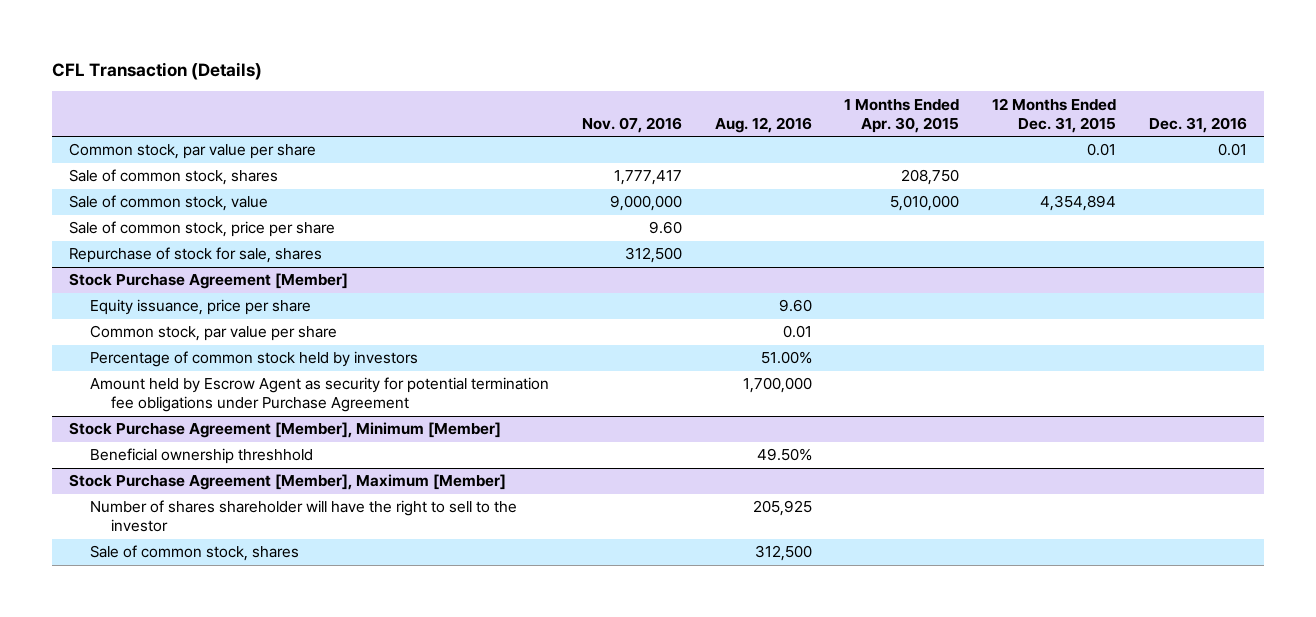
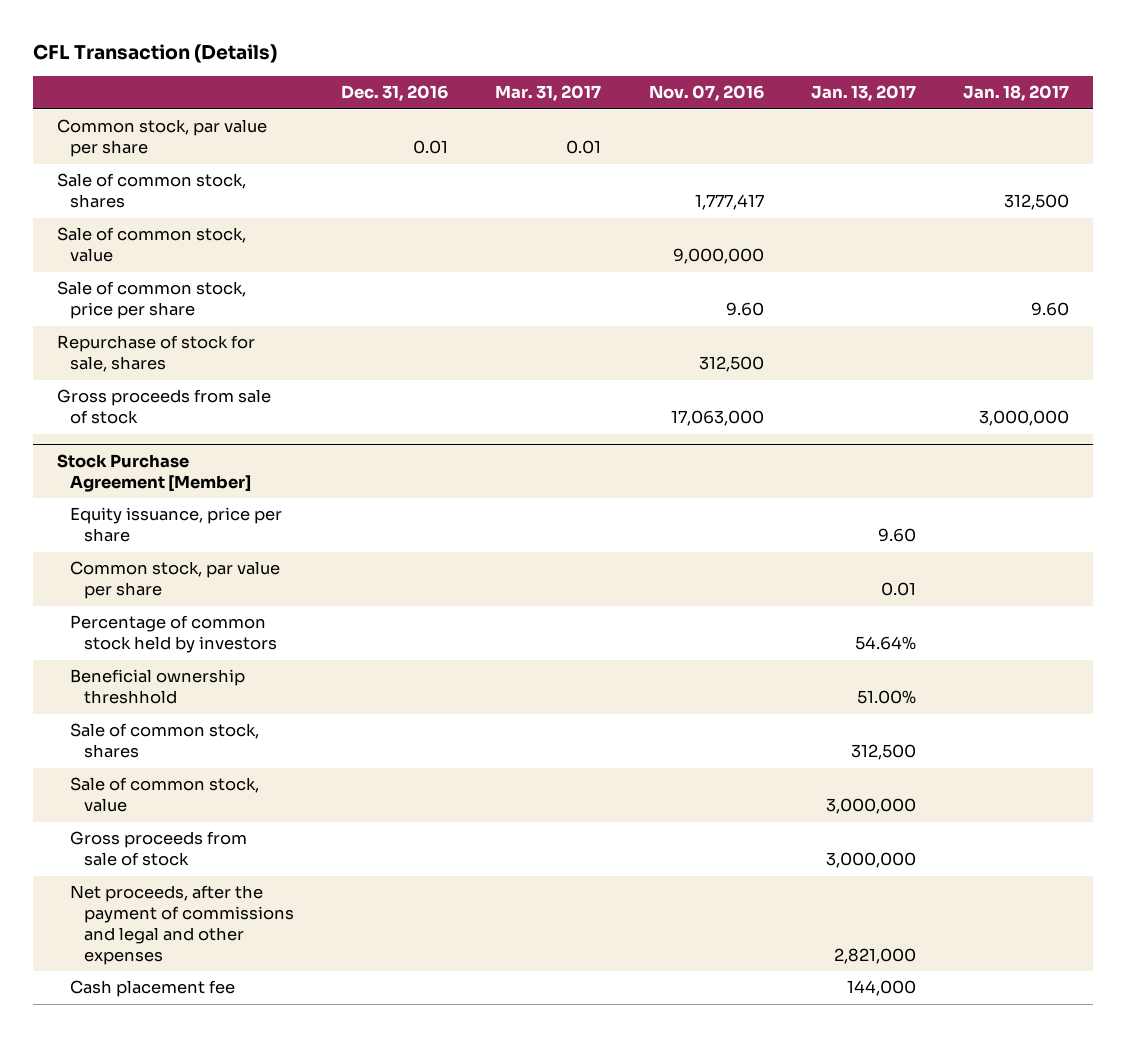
- | Nov. 07, 2016 | Aug. 12, 2016 | 1 Months Ended Apr. 30, 2015 | 12 Months Ended Dec. 31, 2015 | Dec. 31, 2016
+ | Dec. 31, 2016 | Mar. 31, 2017 | Nov. 07, 2016 | Jan. 13, 2017 | Jan. 18, 2017
+ Gross proceeds from sale of stock | | | 17,063,000 | | 3,000,000
@ Stock Purchase Agreement [Member]
- Amount held by Escrow Agent as security for potential termination fee obligations under Purchase Agreement | | 1,700,000 | | |
- Stock Purchase Agreement [Member], Minimum [Member]
- Beneficial ownership threshhold | | 49.50% | | |
- Stock Purchase Agreement [Member], Maximum [Member]
- Number of shares shareholder will have the right to sell to the investor | | 205,925 | | |
- Sale of common stock, shares | | 312,500 | | |
@ Stock Purchase Agreement [Member]
+ Beneficial ownership threshhold | | | | 51.00% |
+ Sale of common stock, shares | | | | 312,500 |
+ Sale of common stock, value | | | | 3,000,000 |
+ Gross proceeds from sale of stock | | | | 3,000,000 |
+ Net proceeds, after the payment of commissions and legal and other expenses | | | | 2,821,000 |
+ Cash placement fee | | | | 144,000 |

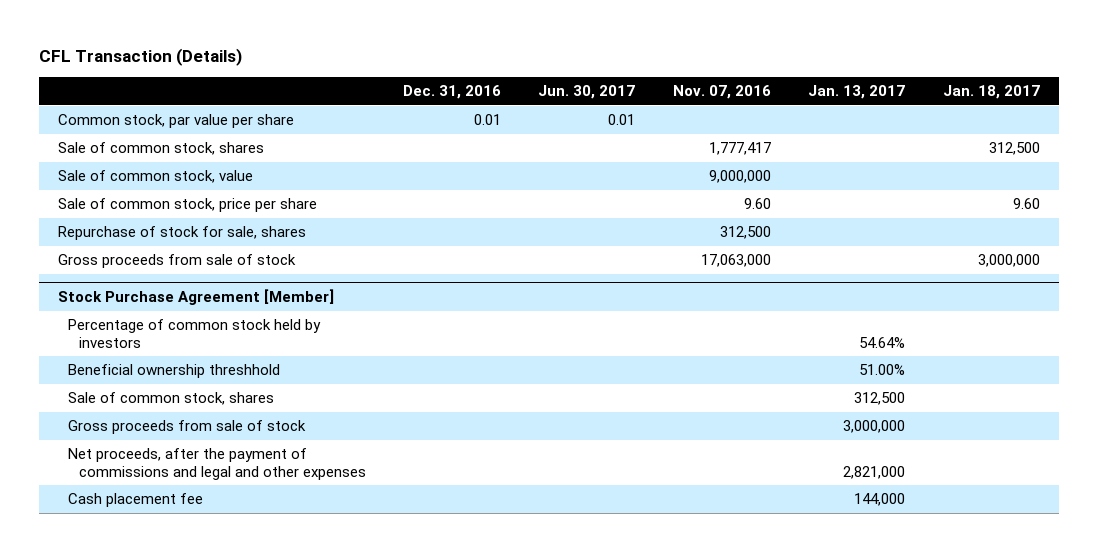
- | Dec. 31, 2016 | Mar. 31, 2017 | Nov. 07, 2016 | Jan. 13, 2017 | Jan. 18, 2017
+ | Dec. 31, 2016 | Jun. 30, 2017 | Nov. 07, 2016 | Jan. 13, 2017 | Jan. 18, 2017
@ Stock Purchase Agreement [Member]
- Equity issuance, price per share | | | | 9.60 |
- Common stock, par value per share | | | | 0.01 |
- Sale of common stock, value | | | | 3,000,000 |

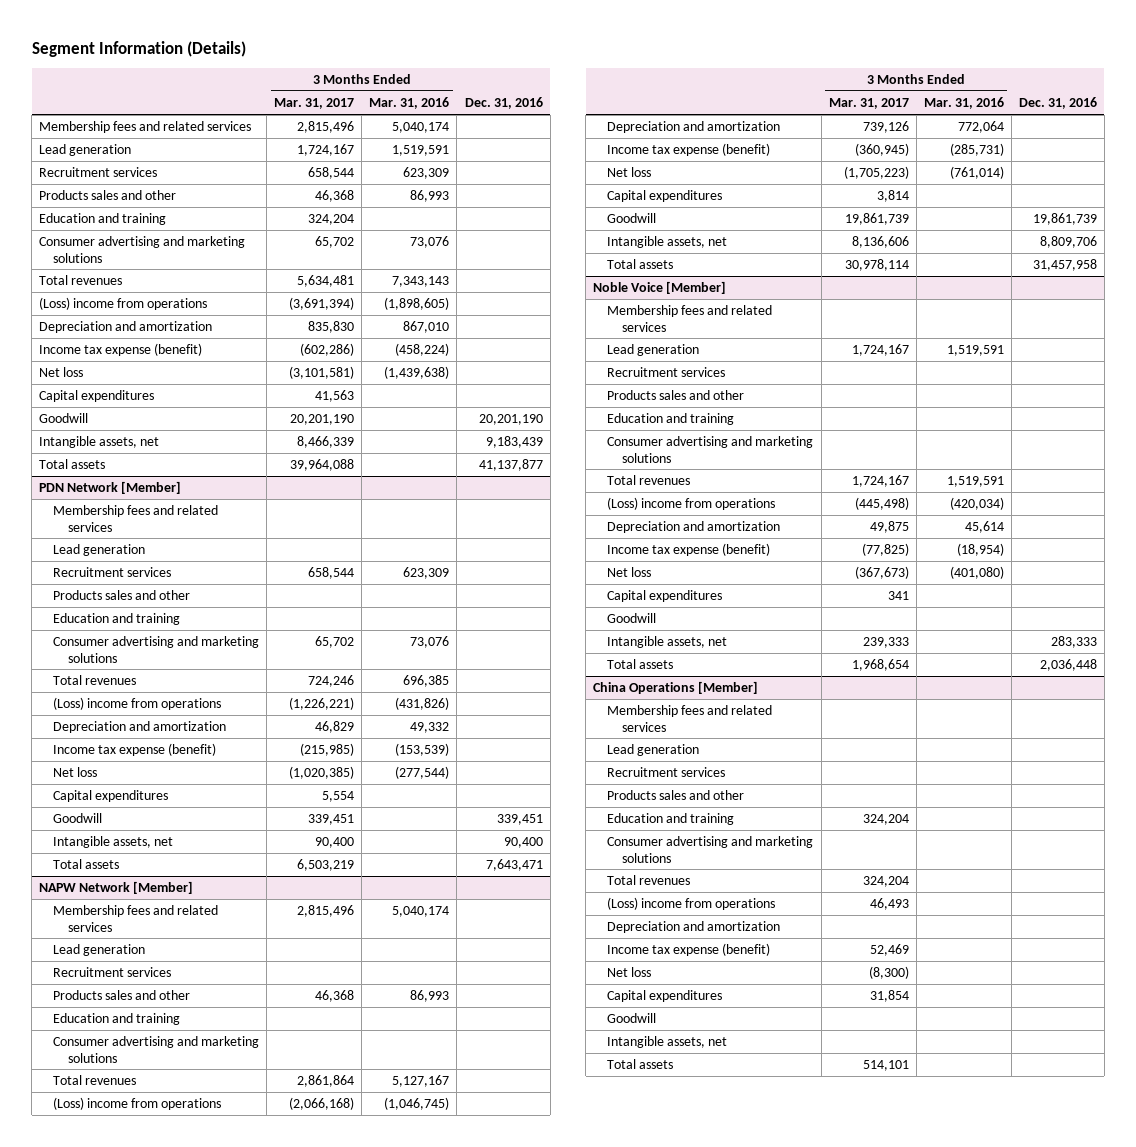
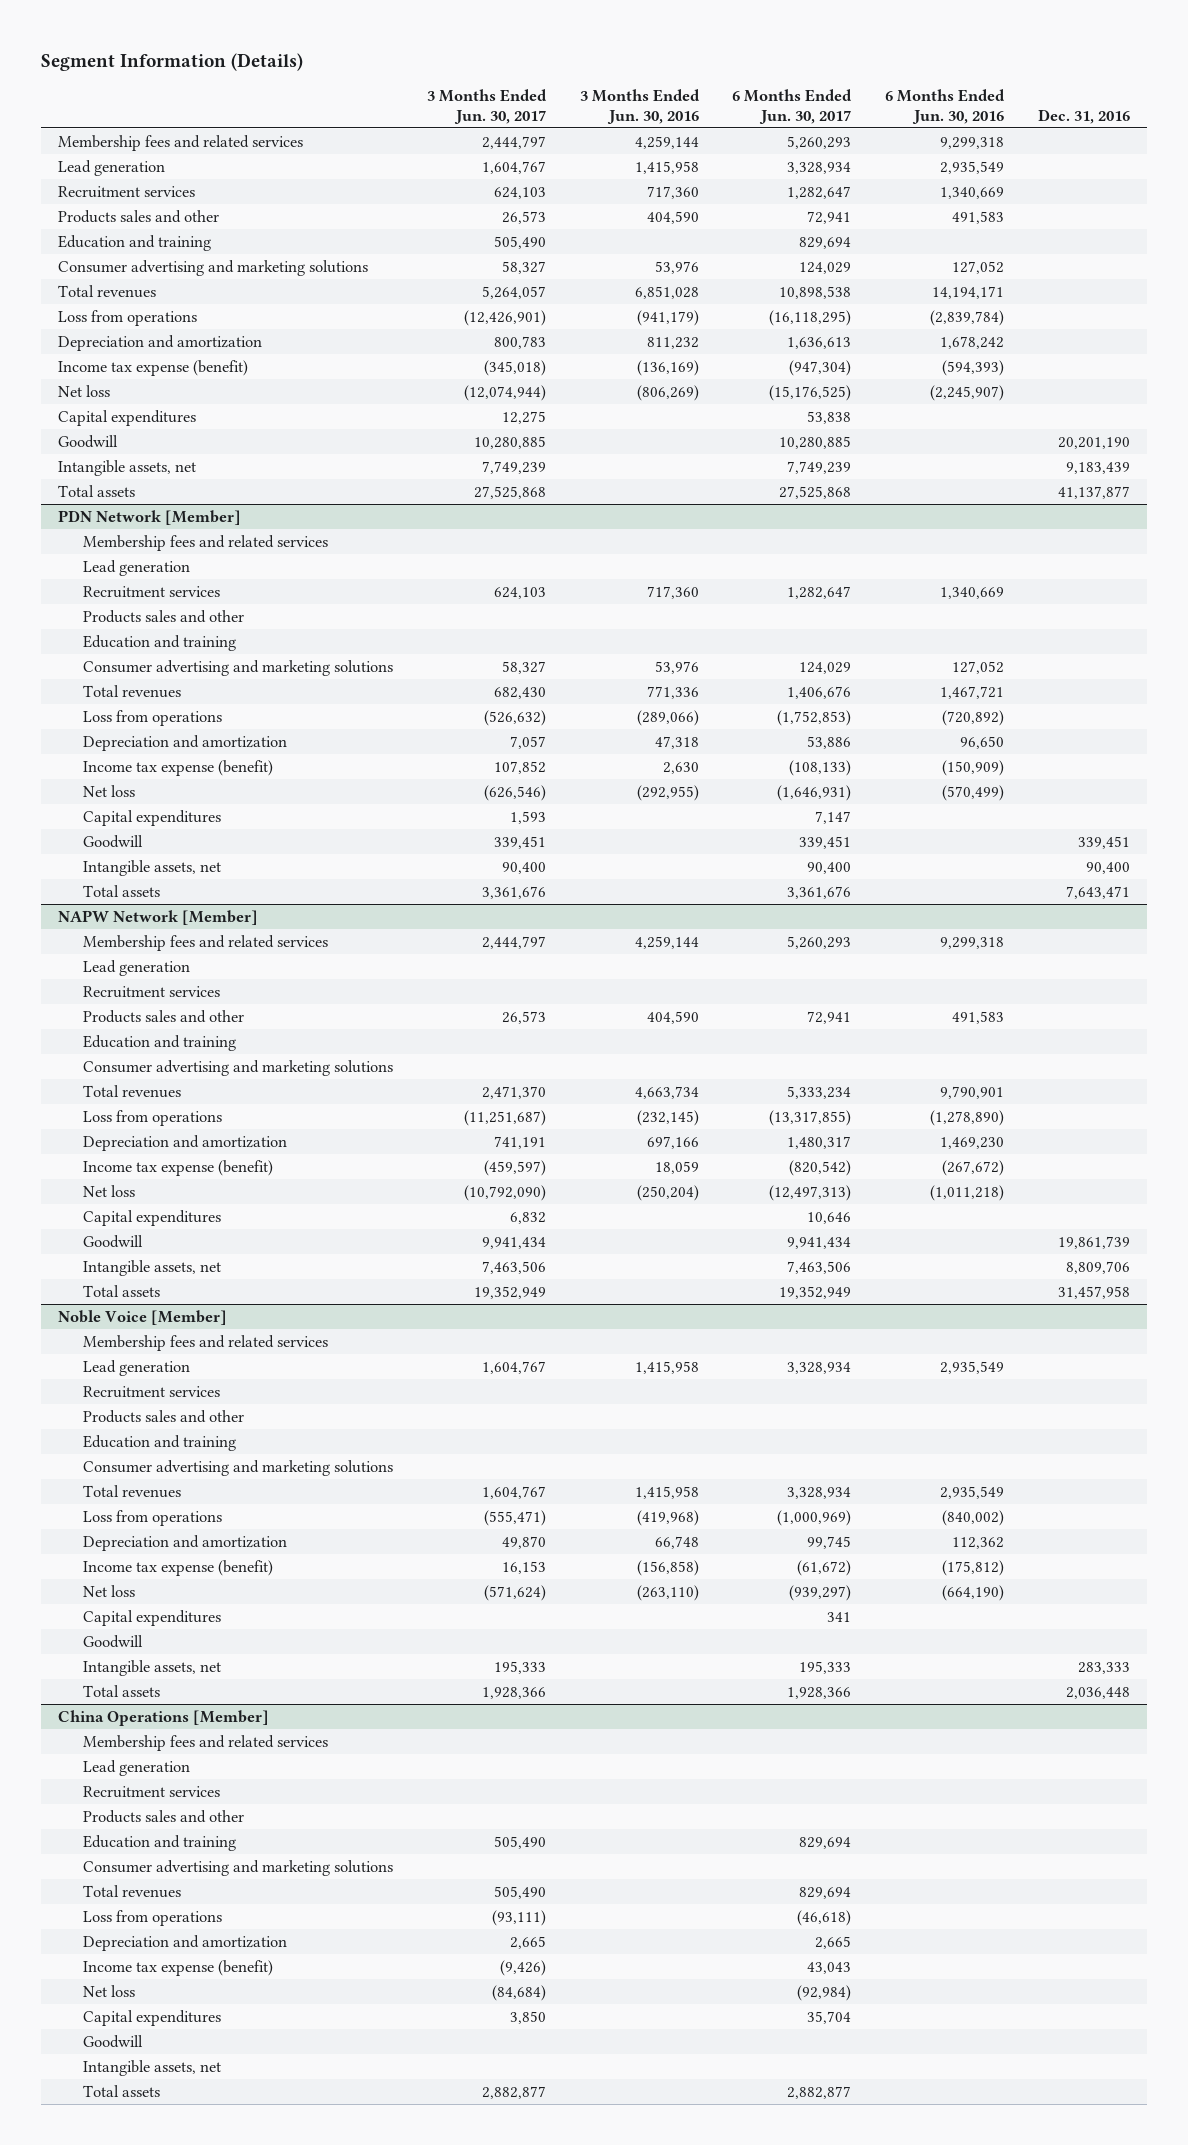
- | 3 Months Ended Mar. 31, 2017 | 3 Months Ended Mar. 31, 2016 | Dec. 31, 2016
+ | 3 Months Ended Jun. 30, 2017 | 3 Months Ended Jun. 30, 2016 | 6 Months Ended Jun. 30, 2017 | 6 Months Ended Jun. 30, 2016 | Dec. 31, 2016
- (Loss) income from operations | (3,691,394) | (1,898,605) |
+ Loss from operations | (12,426,901) | (941,179) | (16,118,295) | (2,839,784) |
@ PDN Network [Member]
- (Loss) income from operations | (1,226,221) | (431,826) |
+ Loss from operations | (526,632) | (289,066) | (1,752,853) | (720,892) |
@ NAPW Network [Member]
- (Loss) income from operations | (2,066,168) | (1,046,745) |
+ Loss from operations | (11,251,687) | (232,145) | (13,317,855) | (1,278,890) |
@ Noble Voice [Member]
- (Loss) income from operations | (445,498) | (420,034) |
+ Loss from operations | (555,471) | (419,968) | (1,000,969) | (840,002) |
@ China Operations [Member]
- (Loss) income from operations | 46,493 | |
+ Loss from operations | (93,111) | | (46,618) | |

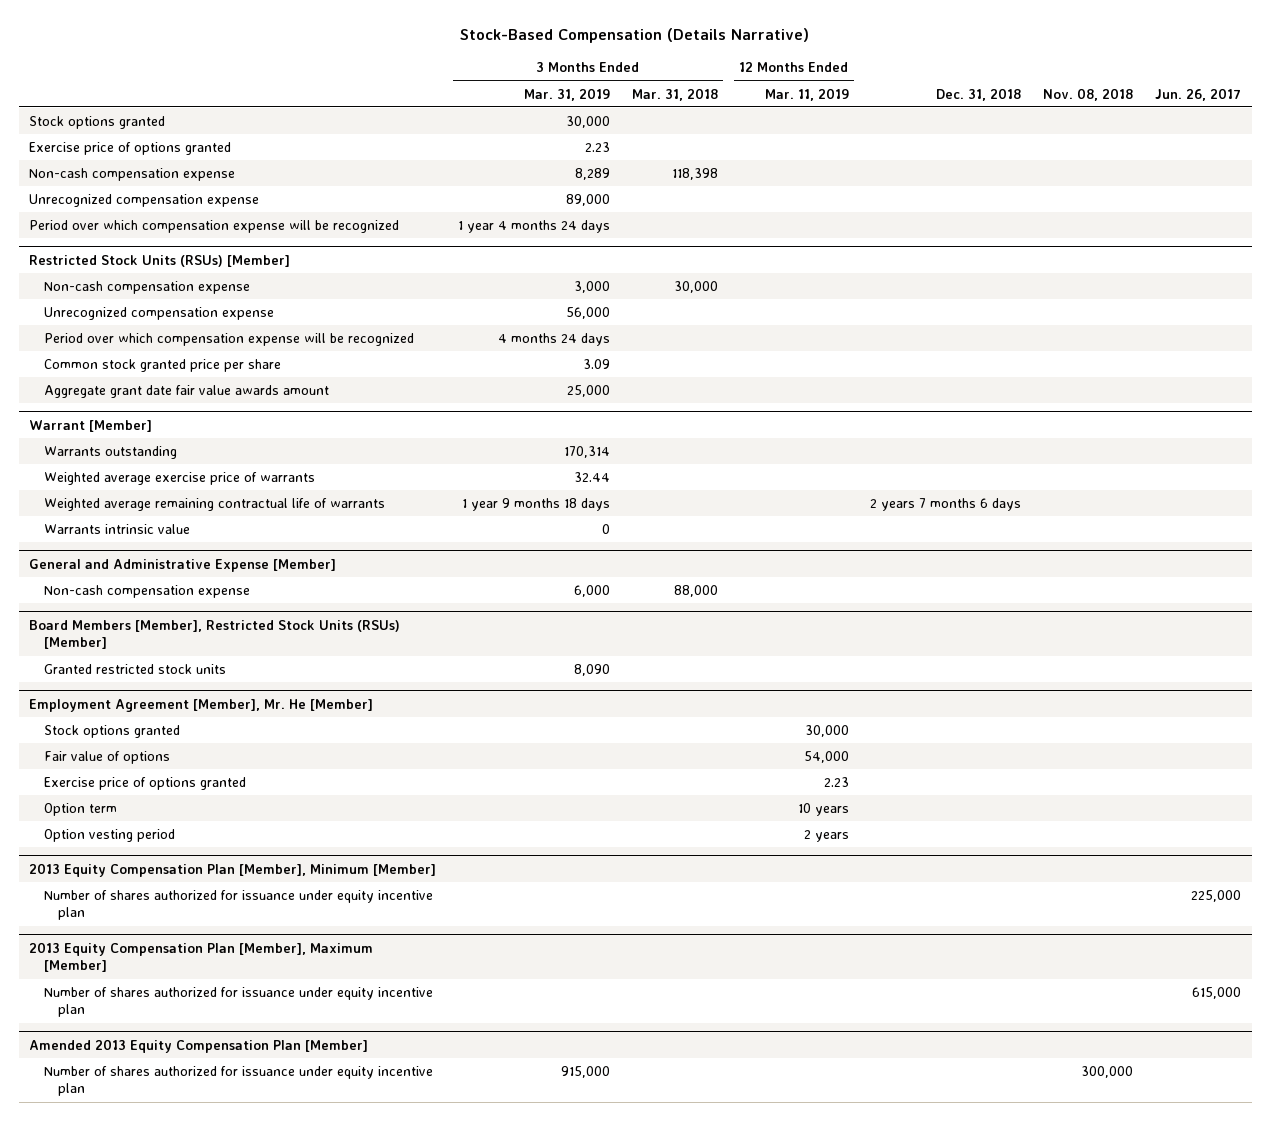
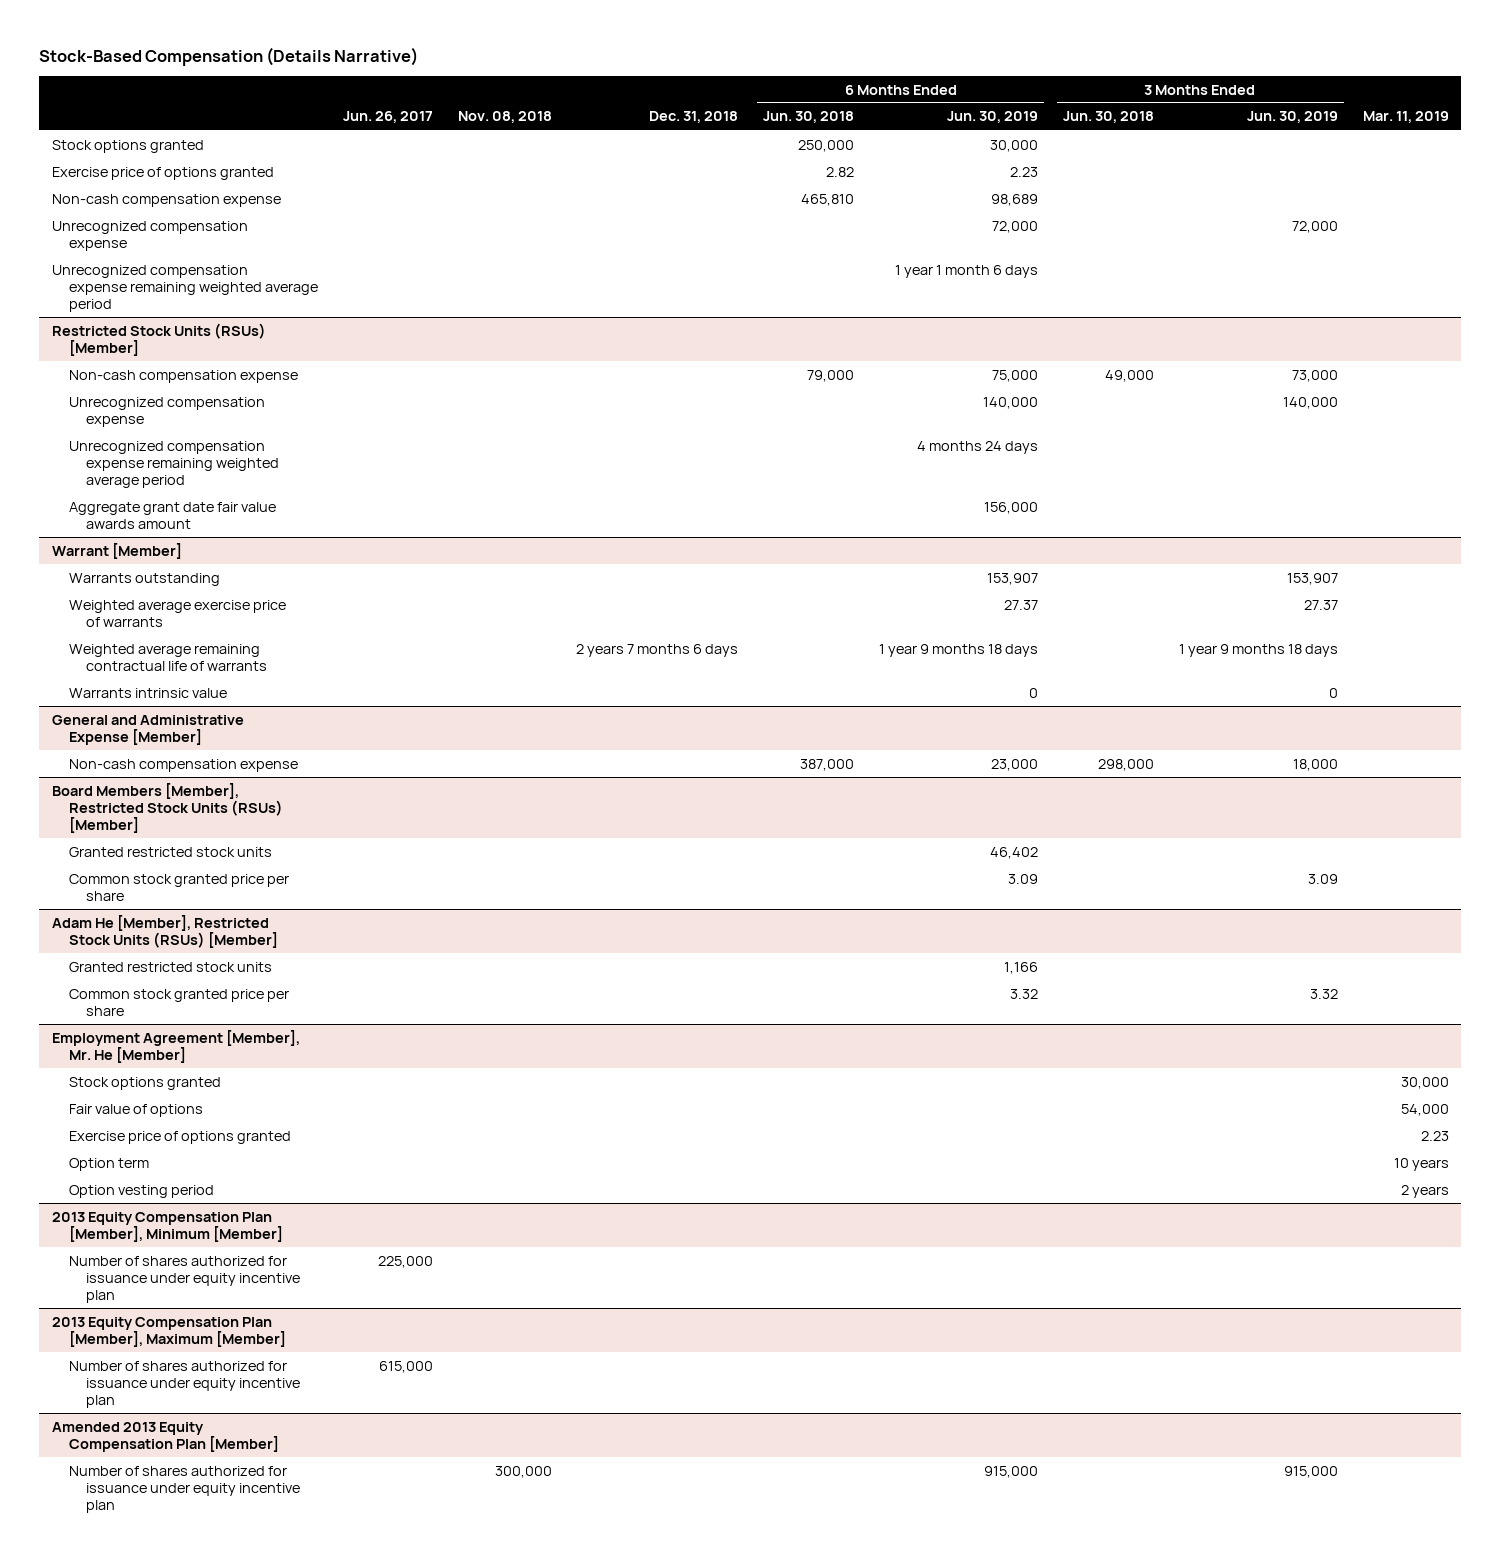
- | 3 Months Ended Mar. 31, 2019 | 3 Months Ended Mar. 31, 2018 | 12 Months Ended Mar. 11, 2019 | Dec. 31, 2018 | Nov. 08, 2018 | Jun. 26, 2017
+ | Jun. 26, 2017 | Nov. 08, 2018 | Dec. 31, 2018 | 6 Months Ended Jun. 30, 2018 | 6 Months Ended Jun. 30, 2019 | 3 Months Ended Jun. 30, 2018 | 3 Months Ended Jun. 30, 2019 | Mar. 11, 2019
- Period over which compensation expense will be recognized | 1 year 4 months 24 days | | | | |
+ Unrecognized compensation expense remaining weighted average period | | | | | 1 year 1 month 6 days | | |
@ Restricted Stock Units (RSUs) [Member]
- Period over which compensation expense will be recognized | 4 months 24 days | | | | |
- Common stock granted price per share | 3.09 | | | | |
+ Unrecognized compensation expense remaining weighted average period | | | | | 4 months 24 days | | |
@ Board Members [Member], Restricted Stock Units (RSUs) [Member]
+ Common stock granted price per share | | | | | 3.09 | | 3.09 |
+ Adam He [Member], Restricted Stock Units (RSUs) [Member]
+ Granted restricted stock units | | | | | 1,166 | | |
+ Common stock granted price per share | | | | | 3.32 | | 3.32 |

